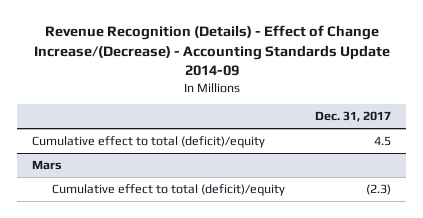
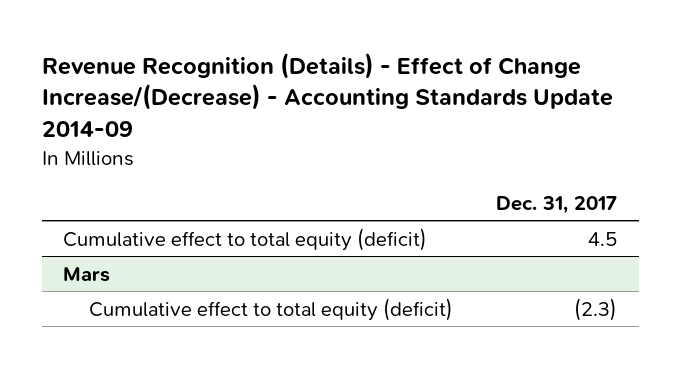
- Cumulative effect to total (deficit)/equity | 4.5
+ Cumulative effect to total equity (deficit) | 4.5
@ Mars
- Cumulative effect to total (deficit)/equity | (2.3)
+ Cumulative effect to total equity (deficit) | (2.3)

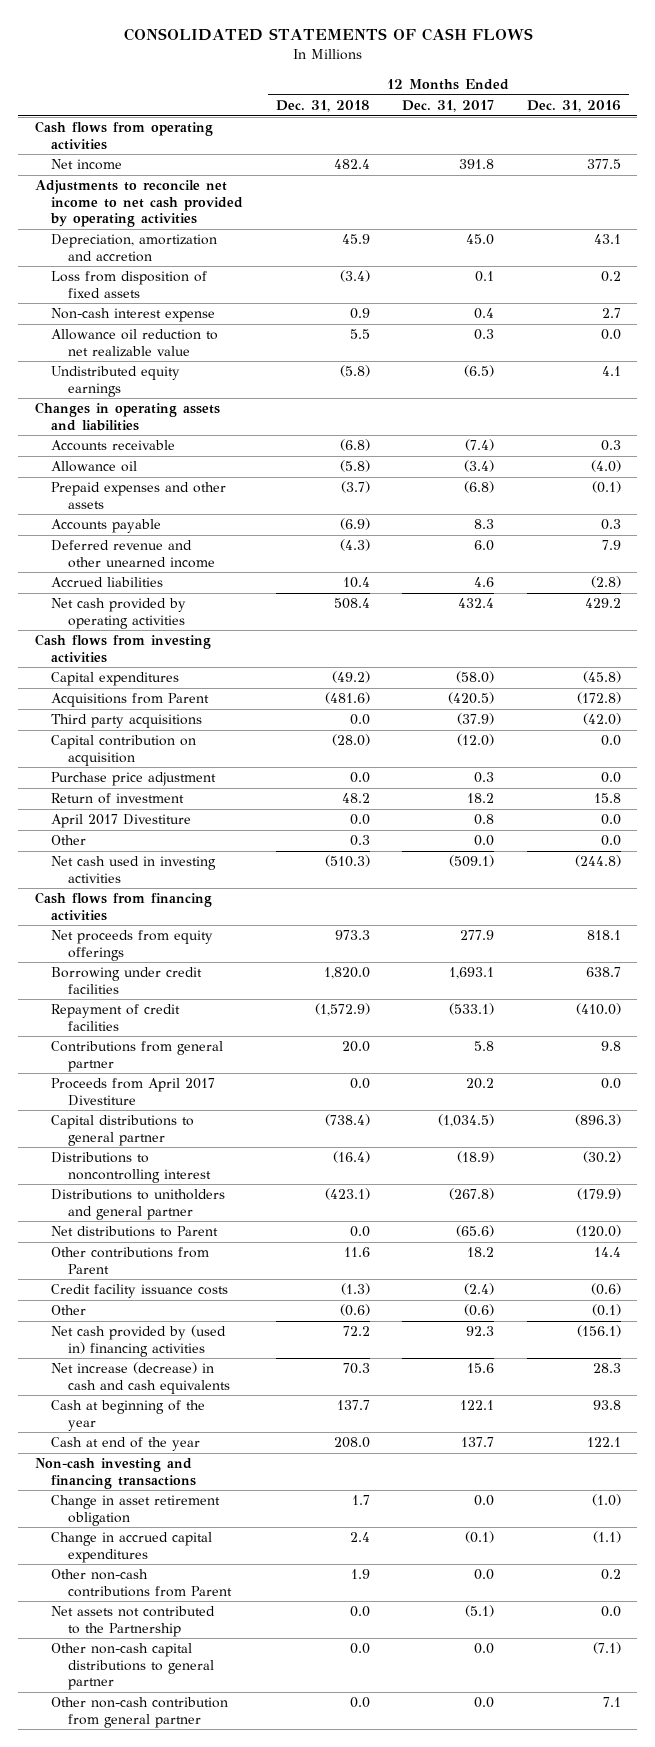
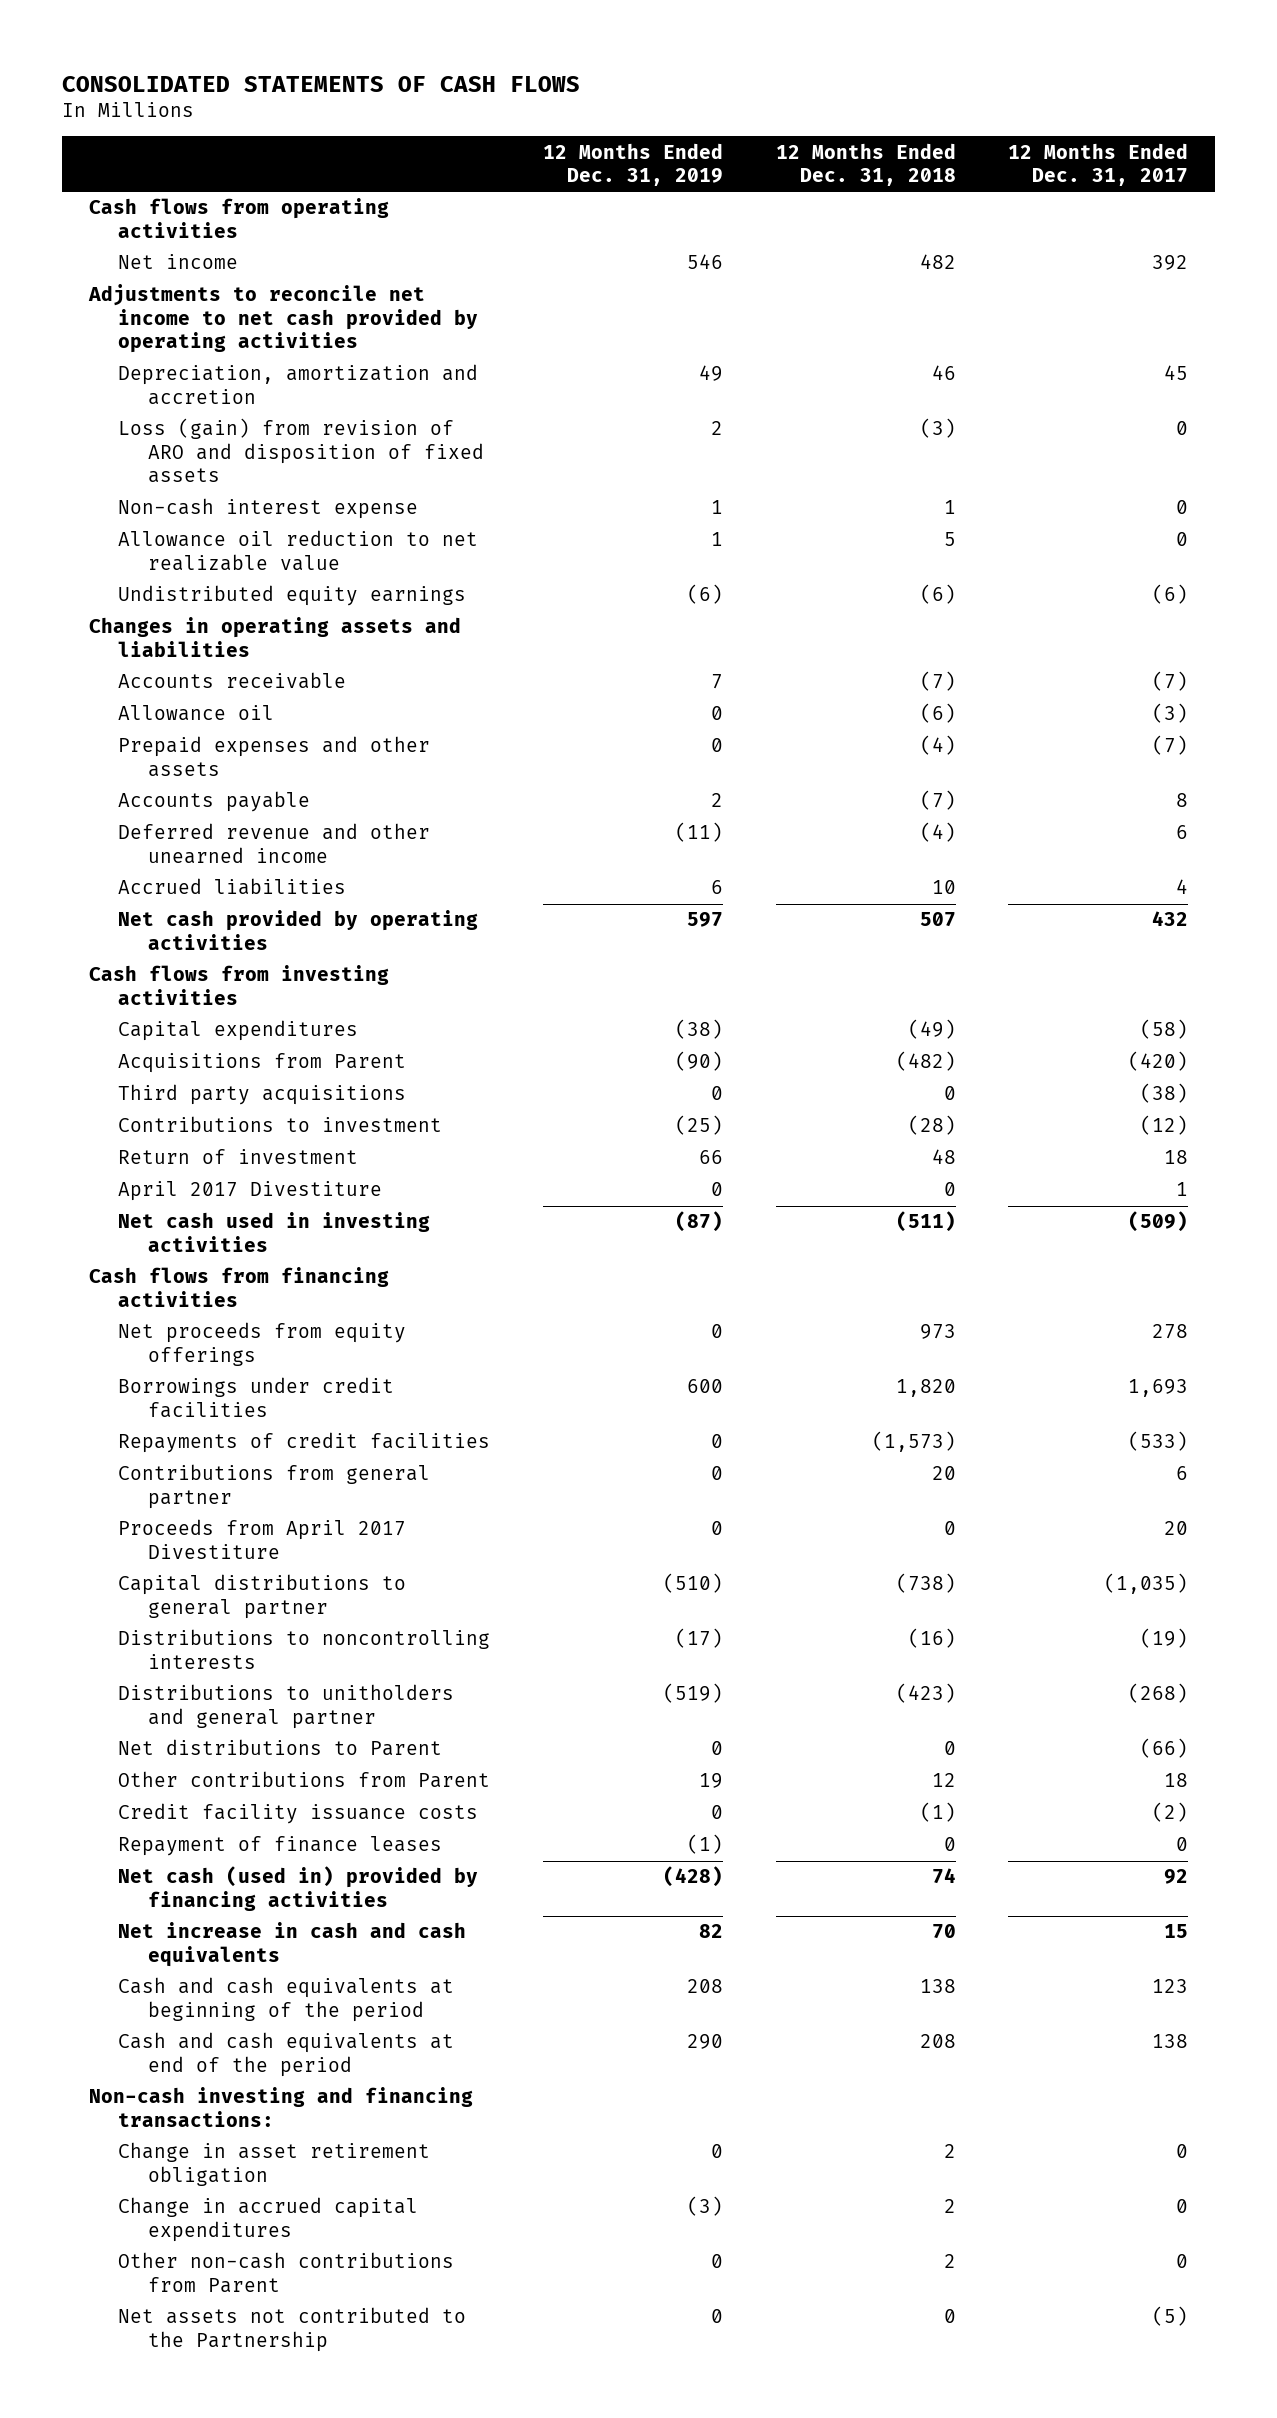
- | 12 Months Ended Dec. 31, 2018 | 12 Months Ended Dec. 31, 2017 | 12 Months Ended Dec. 31, 2016
+ | 12 Months Ended Dec. 31, 2019 | 12 Months Ended Dec. 31, 2018 | 12 Months Ended Dec. 31, 2017
- Net income | 482.4 | 391.8 | 377.5
+ Net income | 546 | 482 | 392
- Depreciation, amortization and accretion | 45.9 | 45.0 | 43.1
- Loss from disposition of fixed assets | (3.4) | 0.1 | 0.2
- Non-cash interest expense | 0.9 | 0.4 | 2.7
- Allowance oil reduction to net realizable value | 5.5 | 0.3 | 0.0
- Undistributed equity earnings | (5.8) | (6.5) | 4.1
+ Depreciation, amortization and accretion | 49 | 46 | 45
+ Loss (gain) from revision of ARO and disposition of fixed assets | 2 | (3) | 0
+ Non-cash interest expense | 1 | 1 | 0
+ Allowance oil reduction to net realizable value | 1 | 5 | 0
+ Undistributed equity earnings | (6) | (6) | (6)
- Accounts receivable | (6.8) | (7.4) | 0.3
- Allowance oil | (5.8) | (3.4) | (4.0)
- Prepaid expenses and other assets | (3.7) | (6.8) | (0.1)
- Accounts payable | (6.9) | 8.3 | 0.3
- Deferred revenue and other unearned income | (4.3) | 6.0 | 7.9
- Accrued liabilities | 10.4 | 4.6 | (2.8)
- Net cash provided by operating activities | 508.4 | 432.4 | 429.2
+ Accounts receivable | 7 | (7) | (7)
+ Allowance oil | 0 | (6) | (3)
+ Prepaid expenses and other assets | 0 | (4) | (7)
+ Accounts payable | 2 | (7) | 8
+ Deferred revenue and other unearned income | (11) | (4) | 6
+ Accrued liabilities | 6 | 10 | 4
+ Net cash provided by operating activities | 597 | 507 | 432
- Capital expenditures | (49.2) | (58.0) | (45.8)
- Acquisitions from Parent | (481.6) | (420.5) | (172.8)
- Third party acquisitions | 0.0 | (37.9) | (42.0)
- Capital contribution on acquisition | (28.0) | (12.0) | 0.0
- Purchase price adjustment | 0.0 | 0.3 | 0.0
- Return of investment | 48.2 | 18.2 | 15.8
- April 2017 Divestiture | 0.0 | 0.8 | 0.0
- Other | 0.3 | 0.0 | 0.0
- Net cash used in investing activities | (510.3) | (509.1) | (244.8)
+ Capital expenditures | (38) | (49) | (58)
+ Acquisitions from Parent | (90) | (482) | (420)
+ Third party acquisitions | 0 | 0 | (38)
+ Contributions to investment | (25) | (28) | (12)
+ Return of investment | 66 | 48 | 18
+ April 2017 Divestiture | 0 | 0 | 1
+ Net cash used in investing activities | (87) | (511) | (509)
- Net proceeds from equity offerings | 973.3 | 277.9 | 818.1
- Borrowing under credit facilities | 1,820.0 | 1,693.1 | 638.7
- Repayment of credit facilities | (1,572.9) | (533.1) | (410.0)
- Contributions from general partner | 20.0 | 5.8 | 9.8
- Proceeds from April 2017 Divestiture | 0.0 | 20.2 | 0.0
- Capital distributions to general partner | (738.4) | (1,034.5) | (896.3)
- Distributions to noncontrolling interest | (16.4) | (18.9) | (30.2)
- Distributions to unitholders and general partner | (423.1) | (267.8) | (179.9)
- Net distributions to Parent | 0.0 | (65.6) | (120.0)
- Other contributions from Parent | 11.6 | 18.2 | 14.4
- Credit facility issuance costs | (1.3) | (2.4) | (0.6)
- Other | (0.6) | (0.6) | (0.1)
- Net cash provided by (used in) financing activities | 72.2 | 92.3 | (156.1)
- Net increase (decrease) in cash and cash equivalents | 70.3 | 15.6 | 28.3
- Cash at beginning of the year | 137.7 | 122.1 | 93.8
- Cash at end of the year | 208.0 | 137.7 | 122.1
- Non-cash investing and financing transactions
- Change in asset retirement obligation | 1.7 | 0.0 | (1.0)
- Change in accrued capital expenditures | 2.4 | (0.1) | (1.1)
- Other non-cash contributions from Parent | 1.9 | 0.0 | 0.2
- Net assets not contributed to the Partnership | 0.0 | (5.1) | 0.0
- Other non-cash capital distributions to general partner | 0.0 | 0.0 | (7.1)
- Other non-cash contribution from general partner | 0.0 | 0.0 | 7.1
+ Net proceeds from equity offerings | 0 | 973 | 278
+ Borrowings under credit facilities | 600 | 1,820 | 1,693
+ Repayments of credit facilities | 0 | (1,573) | (533)
+ Contributions from general partner | 0 | 20 | 6
+ Proceeds from April 2017 Divestiture | 0 | 0 | 20
+ Capital distributions to general partner | (510) | (738) | (1,035)
+ Distributions to noncontrolling interests | (17) | (16) | (19)
+ Distributions to unitholders and general partner | (519) | (423) | (268)
+ Net distributions to Parent | 0 | 0 | (66)
+ Other contributions from Parent | 19 | 12 | 18
+ Credit facility issuance costs | 0 | (1) | (2)
+ Repayment of finance leases | (1) | 0 | 0
+ Net cash (used in) provided by financing activities | (428) | 74 | 92
+ Net increase in cash and cash equivalents | 82 | 70 | 15
+ Cash and cash equivalents at beginning of the period | 208 | 138 | 123
+ Cash and cash equivalents at end of the period | 290 | 208 | 138
+ Non-cash investing and financing transactions:
+ Change in asset retirement obligation | 0 | 2 | 0
+ Change in accrued capital expenditures | (3) | 2 | 0
+ Other non-cash contributions from Parent | 0 | 2 | 0
+ Net assets not contributed to the Partnership | 0 | 0 | (5)

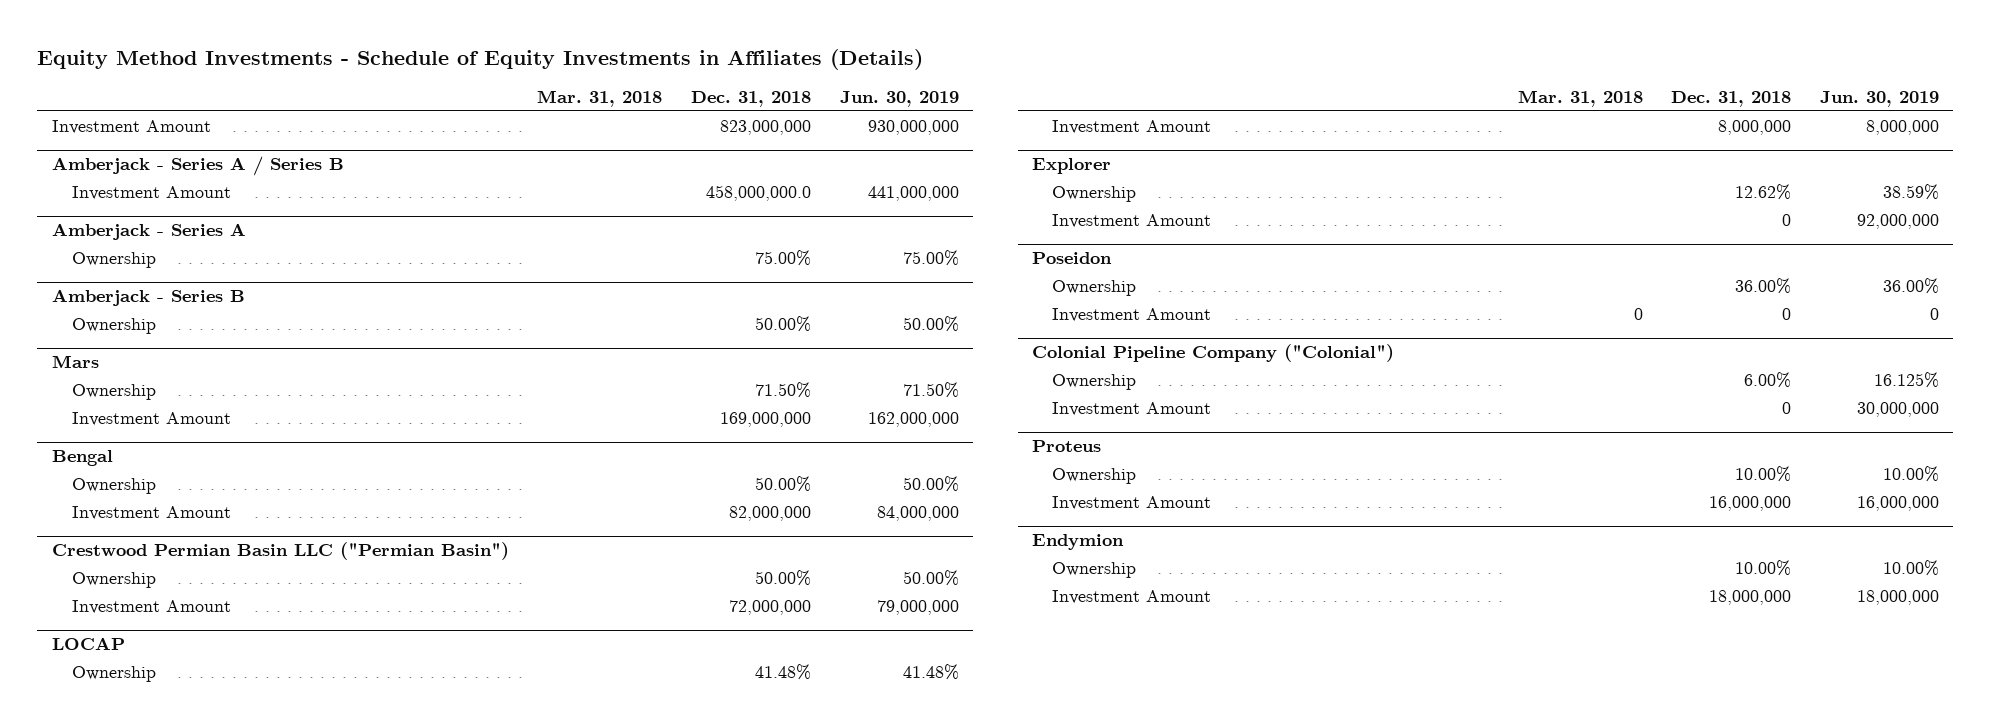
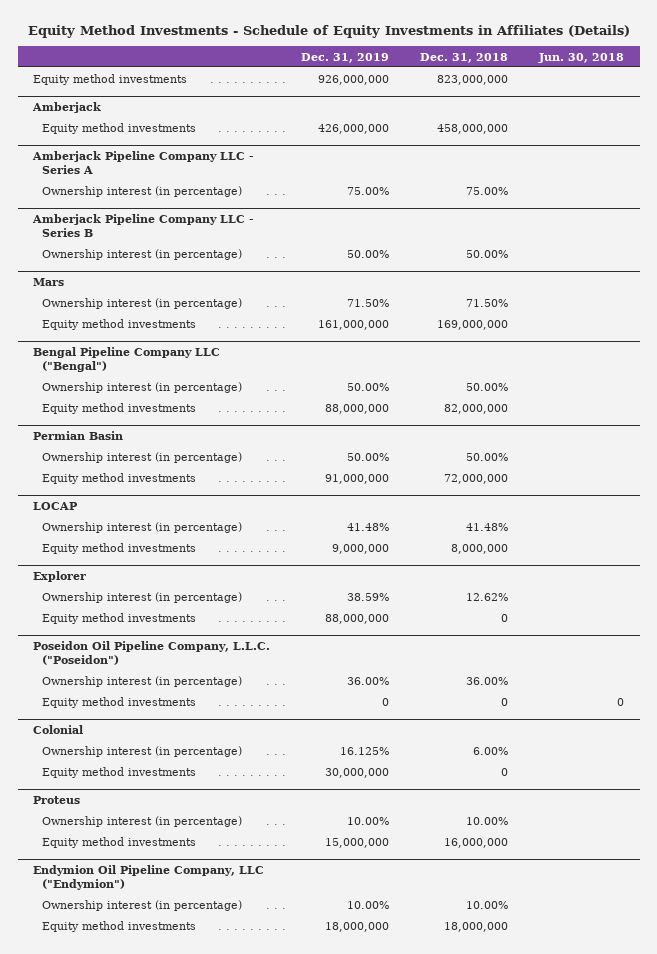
- | Mar. 31, 2018 | Dec. 31, 2018 | Jun. 30, 2019
+ | Dec. 31, 2019 | Dec. 31, 2018 | Jun. 30, 2018
- Investment Amount | | 823,000,000 | 930,000,000
- Amberjack - Series A / Series B
- Investment Amount | | 458,000,000.0 | 441,000,000
- Amberjack - Series A
- Ownership | | 75.00% | 75.00%
- Amberjack - Series B
- Ownership | | 50.00% | 50.00%
+ Equity method investments | 926,000,000 | 823,000,000 |
+ Amberjack
+ Equity method investments | 426,000,000 | 458,000,000 |
+ Amberjack Pipeline Company LLC - Series A
+ Ownership interest (in percentage) | 75.00% | 75.00% |
+ Amberjack Pipeline Company LLC - Series B
+ Ownership interest (in percentage) | 50.00% | 50.00% |
@ Mars
- Ownership | | 71.50% | 71.50%
- Investment Amount | | 169,000,000 | 162,000,000
- Bengal
- Ownership | | 50.00% | 50.00%
- Investment Amount | | 82,000,000 | 84,000,000
- Crestwood Permian Basin LLC ("Permian Basin")
- Ownership | | 50.00% | 50.00%
- Investment Amount | | 72,000,000 | 79,000,000
@ Mars
+ Ownership interest (in percentage) | 71.50% | 71.50% |
+ Equity method investments | 161,000,000 | 169,000,000 |
+ Bengal Pipeline Company LLC ("Bengal")
+ Ownership interest (in percentage) | 50.00% | 50.00% |
+ Equity method investments | 88,000,000 | 82,000,000 |
+ Permian Basin
+ Ownership interest (in percentage) | 50.00% | 50.00% |
+ Equity method investments | 91,000,000 | 72,000,000 |
@ LOCAP
- Ownership | | 41.48% | 41.48%
- Investment Amount | | 8,000,000 | 8,000,000
+ Ownership interest (in percentage) | 41.48% | 41.48% |
+ Equity method investments | 9,000,000 | 8,000,000 |
@ Explorer
- Ownership | | 12.62% | 38.59%
- Investment Amount | | 0 | 92,000,000
- Poseidon
- Ownership | | 36.00% | 36.00%
- Investment Amount | 0 | 0 | 0
- Colonial Pipeline Company ("Colonial")
- Ownership | | 6.00% | 16.125%
- Investment Amount | | 0 | 30,000,000
@ Explorer
+ Ownership interest (in percentage) | 38.59% | 12.62% |
+ Equity method investments | 88,000,000 | 0 |
+ Poseidon Oil Pipeline Company, L.L.C. ("Poseidon")
+ Ownership interest (in percentage) | 36.00% | 36.00% |
+ Equity method investments | 0 | 0 | 0
+ Colonial
+ Ownership interest (in percentage) | 16.125% | 6.00% |
+ Equity method investments | 30,000,000 | 0 |
@ Proteus
- Ownership | | 10.00% | 10.00%
- Investment Amount | | 16,000,000 | 16,000,000
- Endymion
- Ownership | | 10.00% | 10.00%
- Investment Amount | | 18,000,000 | 18,000,000
@ Proteus
+ Ownership interest (in percentage) | 10.00% | 10.00% |
+ Equity method investments | 15,000,000 | 16,000,000 |
+ Endymion Oil Pipeline Company, LLC ("Endymion")
+ Ownership interest (in percentage) | 10.00% | 10.00% |
+ Equity method investments | 18,000,000 | 18,000,000 |

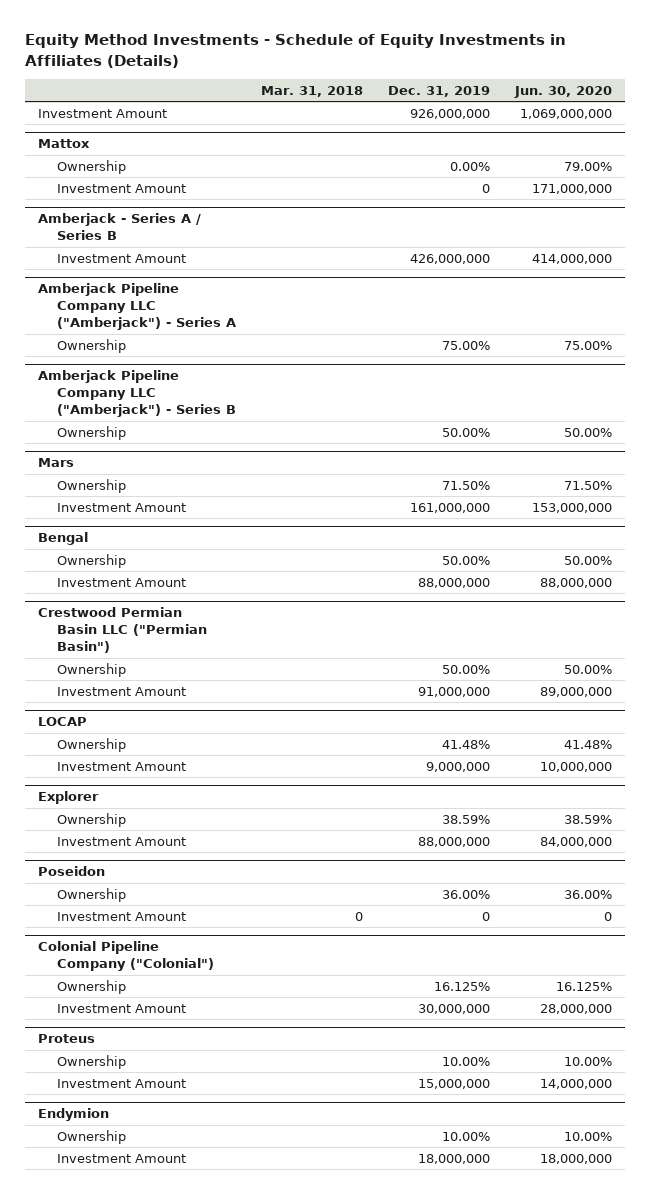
- | Dec. 31, 2019 | Dec. 31, 2018 | Jun. 30, 2018
+ | Mar. 31, 2018 | Dec. 31, 2019 | Jun. 30, 2020
- Equity method investments | 926,000,000 | 823,000,000 |
- Amberjack
- Equity method investments | 426,000,000 | 458,000,000 |
- Amberjack Pipeline Company LLC - Series A
- Ownership interest (in percentage) | 75.00% | 75.00% |
- Amberjack Pipeline Company LLC - Series B
- Ownership interest (in percentage) | 50.00% | 50.00% |
+ Investment Amount | | 926,000,000 | 1,069,000,000
+ Mattox
+ Ownership | | 0.00% | 79.00%
+ Investment Amount | | 0 | 171,000,000
+ Amberjack - Series A / Series B
+ Investment Amount | | 426,000,000 | 414,000,000
+ Amberjack Pipeline Company LLC ("Amberjack") - Series A
+ Ownership | | 75.00% | 75.00%
+ Amberjack Pipeline Company LLC ("Amberjack") - Series B
+ Ownership | | 50.00% | 50.00%
@ Mars
- Ownership interest (in percentage) | 71.50% | 71.50% |
- Equity method investments | 161,000,000 | 169,000,000 |
- Bengal Pipeline Company LLC ("Bengal")
- Ownership interest (in percentage) | 50.00% | 50.00% |
- Equity method investments | 88,000,000 | 82,000,000 |
- Permian Basin
- Ownership interest (in percentage) | 50.00% | 50.00% |
- Equity method investments | 91,000,000 | 72,000,000 |
@ Mars
+ Ownership | | 71.50% | 71.50%
+ Investment Amount | | 161,000,000 | 153,000,000
+ Bengal
+ Ownership | | 50.00% | 50.00%
+ Investment Amount | | 88,000,000 | 88,000,000
+ Crestwood Permian Basin LLC ("Permian Basin")
+ Ownership | | 50.00% | 50.00%
+ Investment Amount | | 91,000,000 | 89,000,000
@ LOCAP
- Ownership interest (in percentage) | 41.48% | 41.48% |
- Equity method investments | 9,000,000 | 8,000,000 |
+ Ownership | | 41.48% | 41.48%
+ Investment Amount | | 9,000,000 | 10,000,000
@ Explorer
- Ownership interest (in percentage) | 38.59% | 12.62% |
- Equity method investments | 88,000,000 | 0 |
- Poseidon Oil Pipeline Company, L.L.C. ("Poseidon")
- Ownership interest (in percentage) | 36.00% | 36.00% |
- Equity method investments | 0 | 0 | 0
- Colonial
- Ownership interest (in percentage) | 16.125% | 6.00% |
- Equity method investments | 30,000,000 | 0 |
@ Explorer
+ Ownership | | 38.59% | 38.59%
+ Investment Amount | | 88,000,000 | 84,000,000
+ Poseidon
+ Ownership | | 36.00% | 36.00%
+ Investment Amount | 0 | 0 | 0
+ Colonial Pipeline Company ("Colonial")
+ Ownership | | 16.125% | 16.125%
+ Investment Amount | | 30,000,000 | 28,000,000
@ Proteus
- Ownership interest (in percentage) | 10.00% | 10.00% |
- Equity method investments | 15,000,000 | 16,000,000 |
- Endymion Oil Pipeline Company, LLC ("Endymion")
- Ownership interest (in percentage) | 10.00% | 10.00% |
- Equity method investments | 18,000,000 | 18,000,000 |
@ Proteus
+ Ownership | | 10.00% | 10.00%
+ Investment Amount | | 15,000,000 | 14,000,000
+ Endymion
+ Ownership | | 10.00% | 10.00%
+ Investment Amount | | 18,000,000 | 18,000,000

